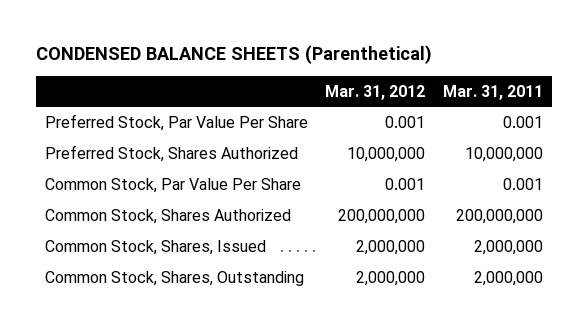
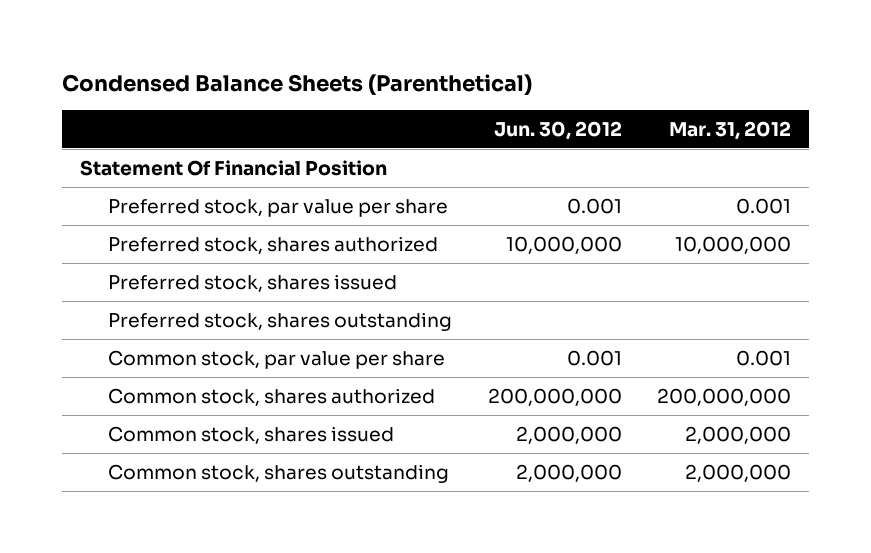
- CONDENSED BALANCE SHEETS (Parenthetical)
+ Condensed Balance Sheets (Parenthetical)
- | Mar. 31, 2012 | Mar. 31, 2011
+ | Jun. 30, 2012 | Mar. 31, 2012
- Preferred Stock, Par Value Per Share | 0.001 | 0.001
- Preferred Stock, Shares Authorized | 10,000,000 | 10,000,000
- Common Stock, Par Value Per Share | 0.001 | 0.001
- Common Stock, Shares Authorized | 200,000,000 | 200,000,000
- Common Stock, Shares, Issued | 2,000,000 | 2,000,000
- Common Stock, Shares, Outstanding | 2,000,000 | 2,000,000
+ Statement Of Financial Position
+ Preferred stock, par value per share | 0.001 | 0.001
+ Preferred stock, shares authorized | 10,000,000 | 10,000,000
+ Preferred stock, shares issued
+ Preferred stock, shares outstanding
+ Common stock, par value per share | 0.001 | 0.001
+ Common stock, shares authorized | 200,000,000 | 200,000,000
+ Common stock, shares issued | 2,000,000 | 2,000,000
+ Common stock, shares outstanding | 2,000,000 | 2,000,000

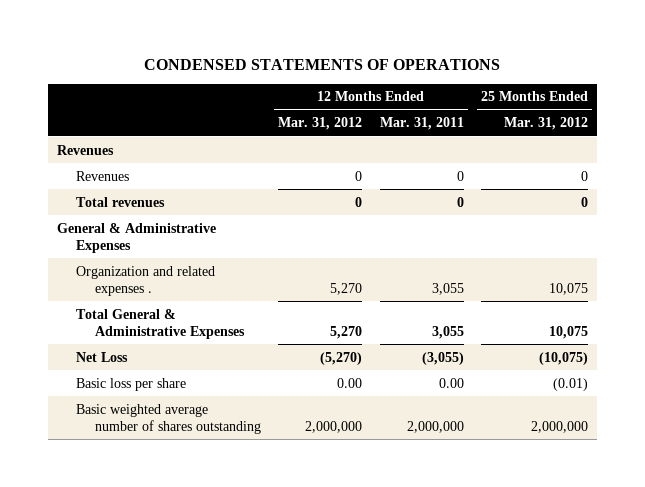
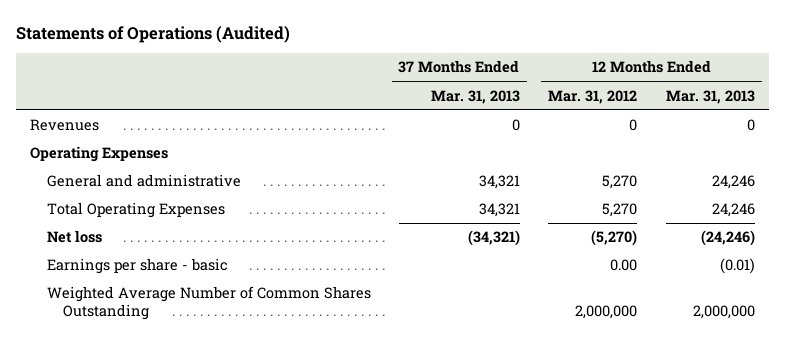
- CONDENSED STATEMENTS OF OPERATIONS
+ Statements of Operations (Audited)
- | 12 Months Ended Mar. 31, 2012 | 12 Months Ended Mar. 31, 2011 | 25 Months Ended Mar. 31, 2012
+ | 37 Months Ended Mar. 31, 2013 | 12 Months Ended Mar. 31, 2012 | 12 Months Ended Mar. 31, 2013
- Revenues
- Total revenues | 0 | 0 | 0
- General & Administrative Expenses
- Organization and related expenses . | 5,270 | 3,055 | 10,075
- Total General & Administrative Expenses | 5,270 | 3,055 | 10,075
- Net Loss | (5,270) | (3,055) | (10,075)
- Basic loss per share | 0.00 | 0.00 | (0.01)
- Basic weighted average number of shares outstanding | 2,000,000 | 2,000,000 | 2,000,000
+ Operating Expenses
+ General and administrative | 34,321 | 5,270 | 24,246
+ Total Operating Expenses | 34,321 | 5,270 | 24,246
+ Net loss | (34,321) | (5,270) | (24,246)
+ Earnings per share - basic | | 0.00 | (0.01)
+ Weighted Average Number of Common Shares Outstanding | | 2,000,000 | 2,000,000

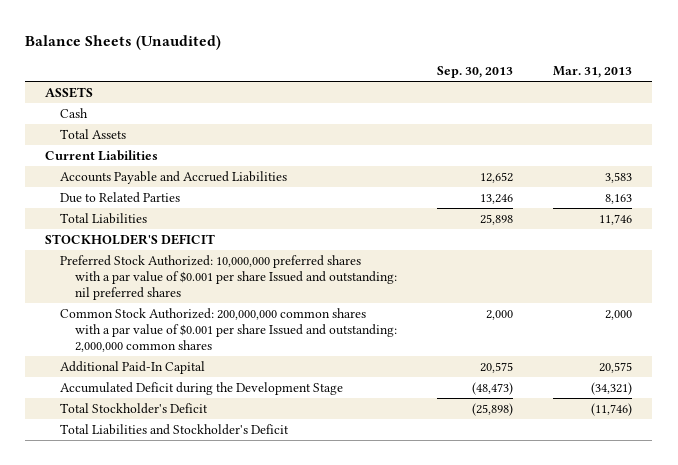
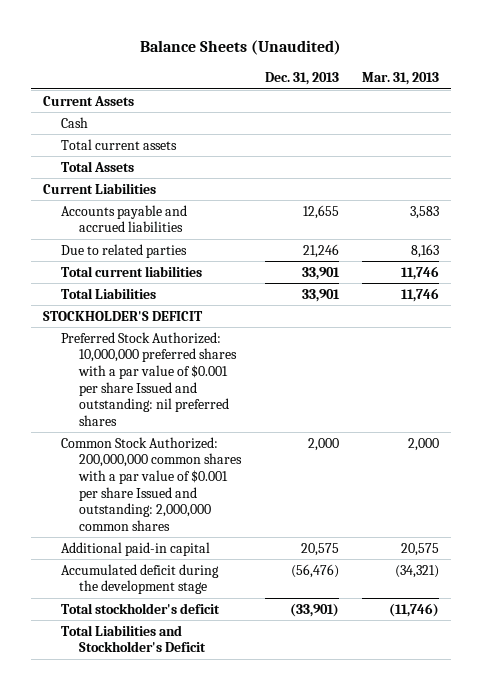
- | Sep. 30, 2013 | Mar. 31, 2013
+ | Dec. 31, 2013 | Mar. 31, 2013
- ASSETS
+ Current Assets
+ Total current assets
- Accounts Payable and Accrued Liabilities | 12,652 | 3,583
- Due to Related Parties | 13,246 | 8,163
+ Accounts payable and accrued liabilities | 12,655 | 3,583
+ Due to related parties | 21,246 | 8,163
+ Total current liabilities | 33,901 | 11,746
- Additional Paid-In Capital | 20,575 | 20,575
- Accumulated Deficit during the Development Stage | (48,473) | (34,321)
- Total Stockholder's Deficit | (25,898) | (11,746)
+ Additional paid-in capital | 20,575 | 20,575
+ Accumulated deficit during the development stage | (56,476) | (34,321)
+ Total stockholder's deficit | (33,901) | (11,746)

